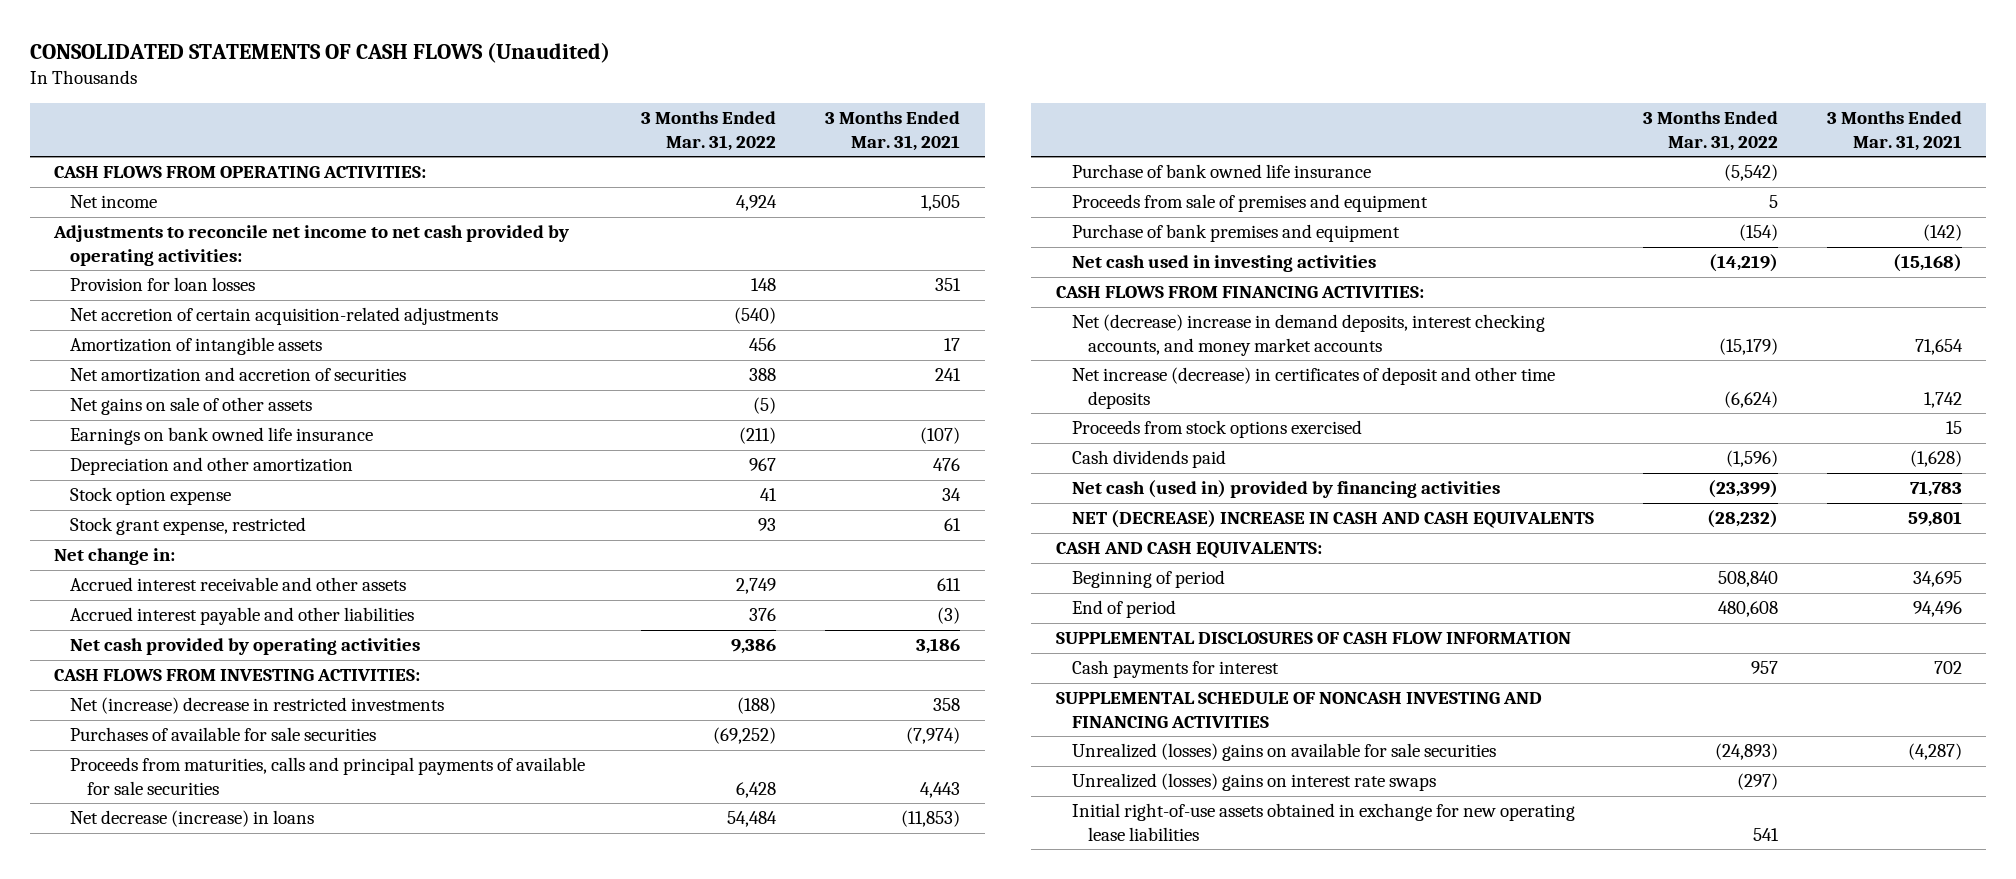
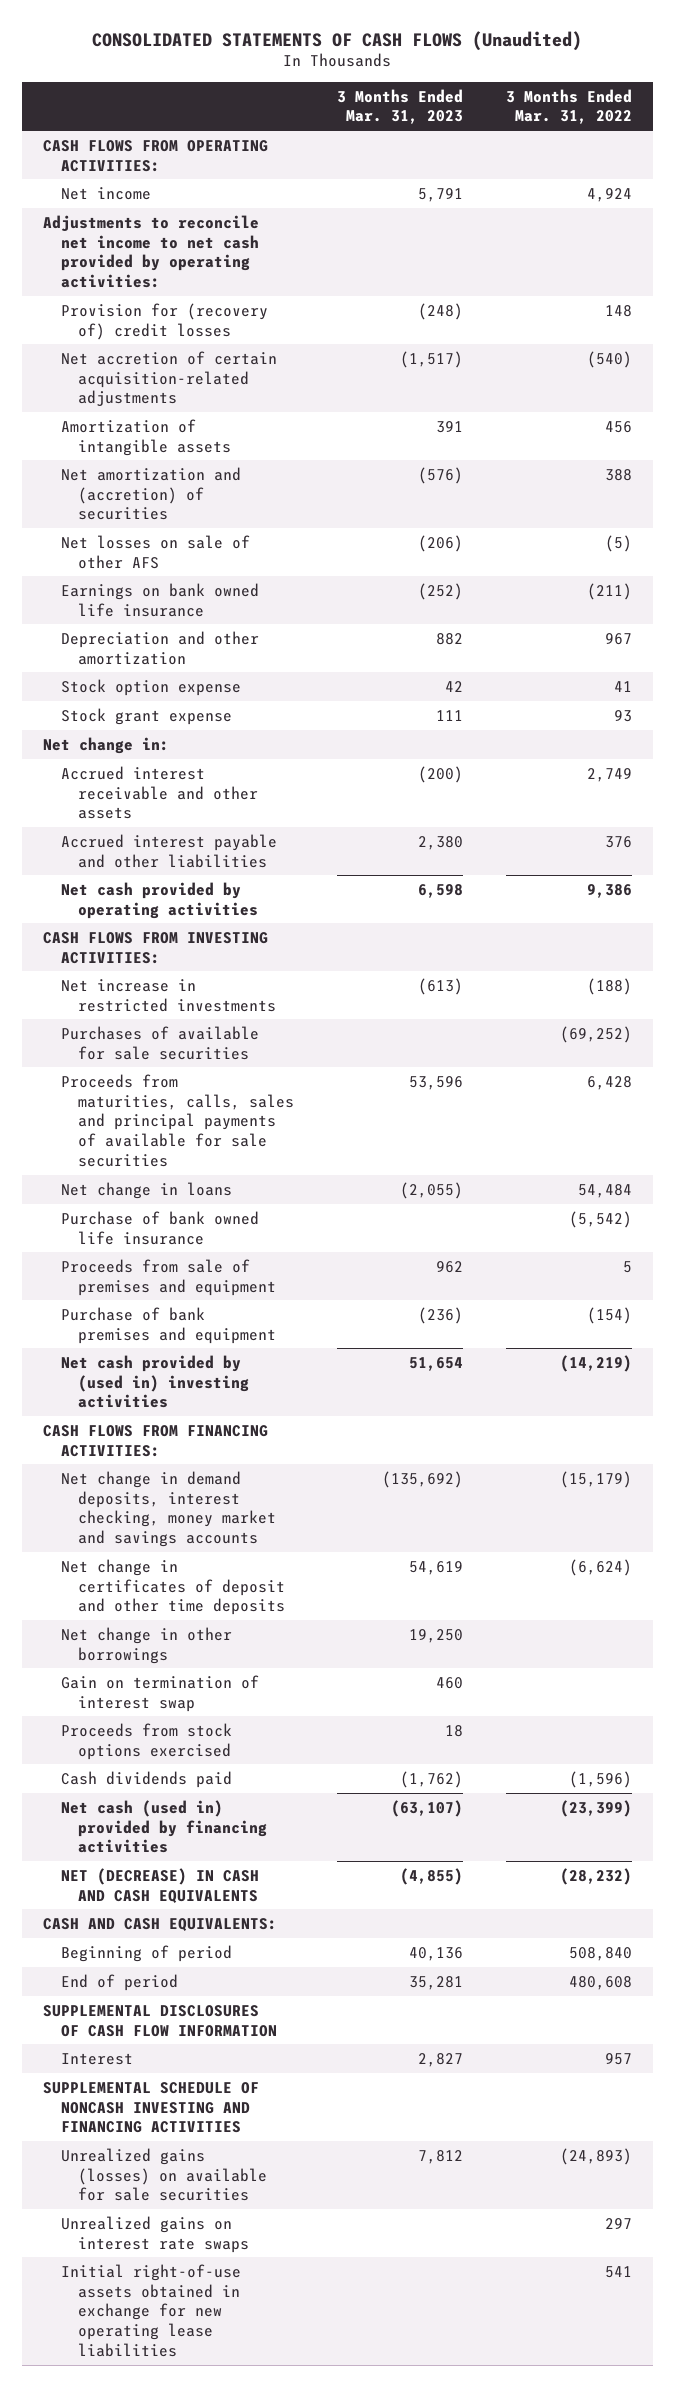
- | 3 Months Ended Mar. 31, 2022 | 3 Months Ended Mar. 31, 2021
+ | 3 Months Ended Mar. 31, 2023 | 3 Months Ended Mar. 31, 2022
- Provision for loan losses | 148 | 351
+ Provision for (recovery of) credit losses | (248) | 148
- Net amortization and accretion of securities | 388 | 241
- Net gains on sale of other assets | (5) |
+ Net amortization and (accretion) of securities | (576) | 388
+ Net losses on sale of other AFS | (206) | (5)
- Stock grant expense, restricted | 93 | 61
+ Stock grant expense | 111 | 93
- Net (increase) decrease in restricted investments | (188) | 358
+ Net increase in restricted investments | (613) | (188)
- Proceeds from maturities, calls and principal payments of available for sale securities | 6,428 | 4,443
- Net decrease (increase) in loans | 54,484 | (11,853)
+ Proceeds from maturities, calls, sales and principal payments of available for sale securities | 53,596 | 6,428
+ Net change in loans | (2,055) | 54,484
- Net cash used in investing activities | (14,219) | (15,168)
+ Net cash provided by (used in) investing activities | 51,654 | (14,219)
- Net (decrease) increase in demand deposits, interest checking accounts, and money market accounts | (15,179) | 71,654
- Net increase (decrease) in certificates of deposit and other time deposits | (6,624) | 1,742
+ Net change in demand deposits, interest checking, money market and savings accounts | (135,692) | (15,179)
+ Net change in certificates of deposit and other time deposits | 54,619 | (6,624)
+ Net change in other borrowings | 19,250 |
+ Gain on termination of interest swap | 460 |
- NET (DECREASE) INCREASE IN CASH AND CASH EQUIVALENTS | (28,232) | 59,801
+ NET (DECREASE) IN CASH AND CASH EQUIVALENTS | (4,855) | (28,232)
- Cash payments for interest | 957 | 702
+ Interest | 2,827 | 957
- Unrealized (losses) gains on available for sale securities | (24,893) | (4,287)
- Unrealized (losses) gains on interest rate swaps | (297) |
+ Unrealized gains (losses) on available for sale securities | 7,812 | (24,893)
+ Unrealized gains on interest rate swaps | | 297

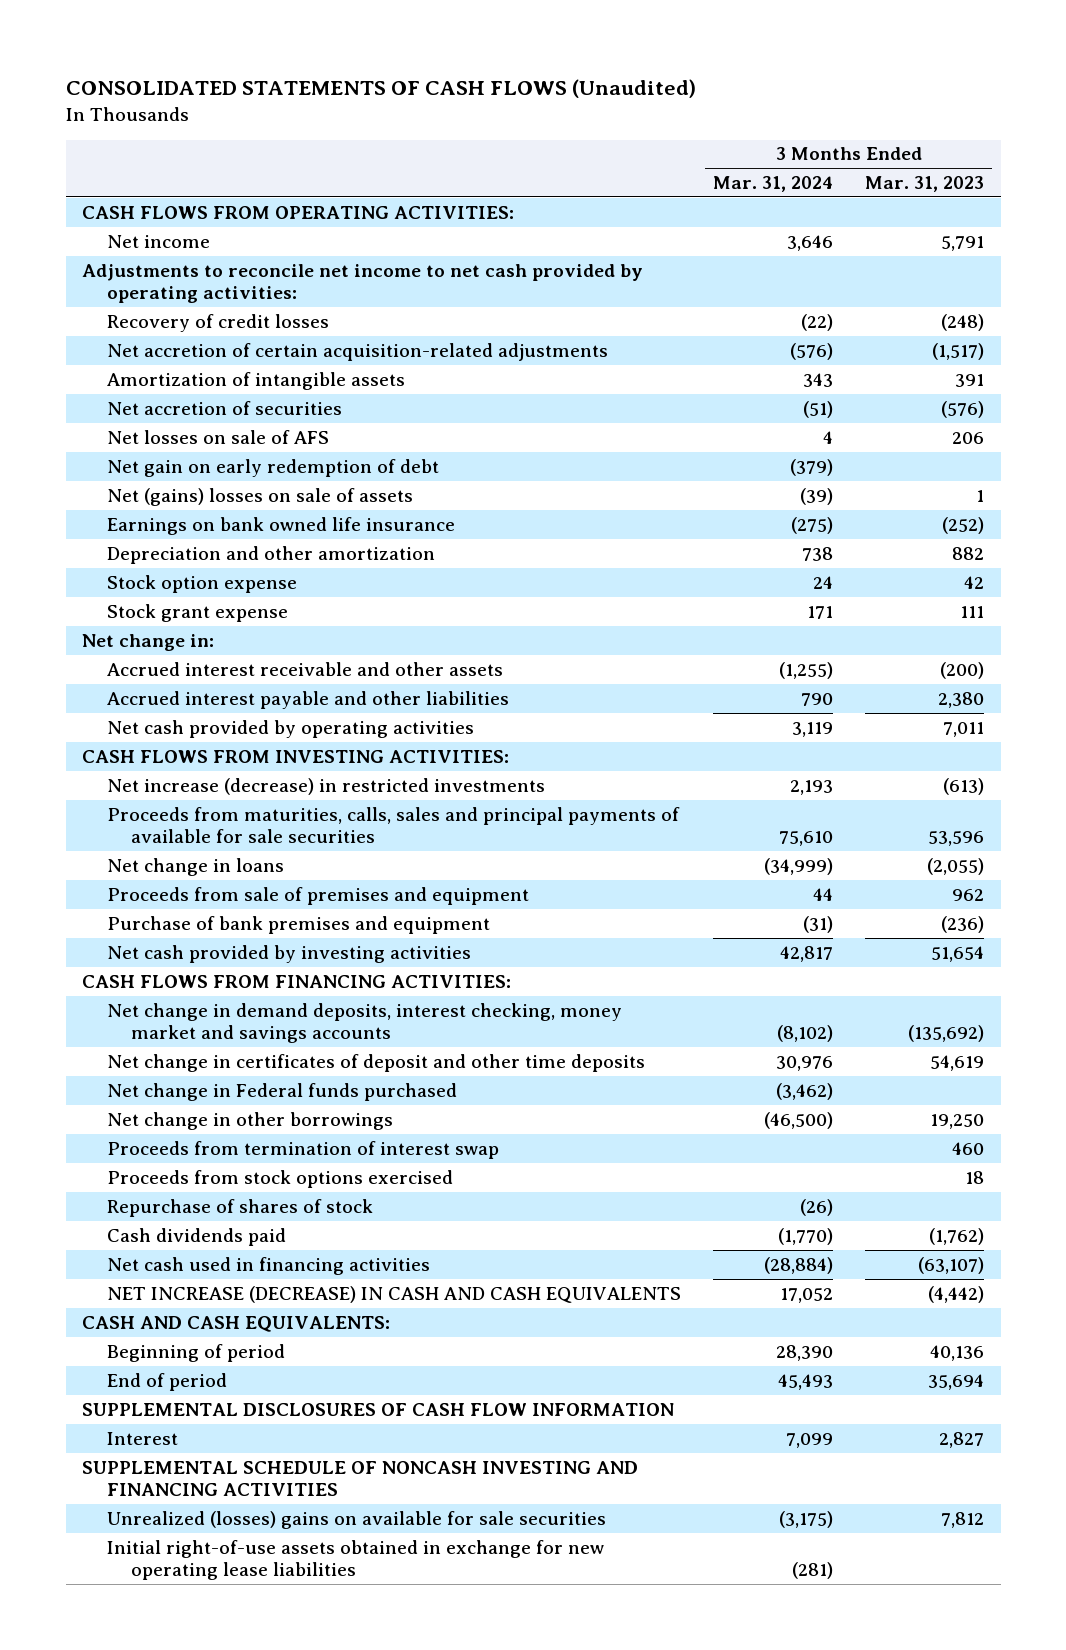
- | 3 Months Ended Mar. 31, 2023 | 3 Months Ended Mar. 31, 2022
+ | 3 Months Ended Mar. 31, 2024 | 3 Months Ended Mar. 31, 2023
- Provision for (recovery of) credit losses | (248) | 148
+ Recovery of credit losses | (22) | (248)
- Net amortization and (accretion) of securities | (576) | 388
- Net losses on sale of other AFS | (206) | (5)
+ Net accretion of securities | (51) | (576)
+ Net losses on sale of AFS | 4 | 206
+ Net gain on early redemption of debt | (379) |
+ Net (gains) losses on sale of assets | (39) | 1
- Net cash provided by operating activities | 6,598 | 9,386
+ Net cash provided by operating activities | 3,119 | 7,011
- Net increase in restricted investments | (613) | (188)
- Purchases of available for sale securities | | (69,252)
+ Net increase (decrease) in restricted investments | 2,193 | (613)
- Purchase of bank owned life insurance | | (5,542)
- Net cash provided by (used in) investing activities | 51,654 | (14,219)
+ Net cash provided by investing activities | 42,817 | 51,654
+ Net change in Federal funds purchased | (3,462) |
- Gain on termination of interest swap | 460 |
+ Proceeds from termination of interest swap | | 460
+ Repurchase of shares of stock | (26) |
- Net cash (used in) provided by financing activities | (63,107) | (23,399)
- NET (DECREASE) IN CASH AND CASH EQUIVALENTS | (4,855) | (28,232)
+ Net cash used in financing activities | (28,884) | (63,107)
+ NET INCREASE (DECREASE) IN CASH AND CASH EQUIVALENTS | 17,052 | (4,442)
- End of period | 35,281 | 480,608
+ End of period | 45,493 | 35,694
- Unrealized gains (losses) on available for sale securities | 7,812 | (24,893)
- Unrealized gains on interest rate swaps | | 297
+ Unrealized (losses) gains on available for sale securities | (3,175) | 7,812

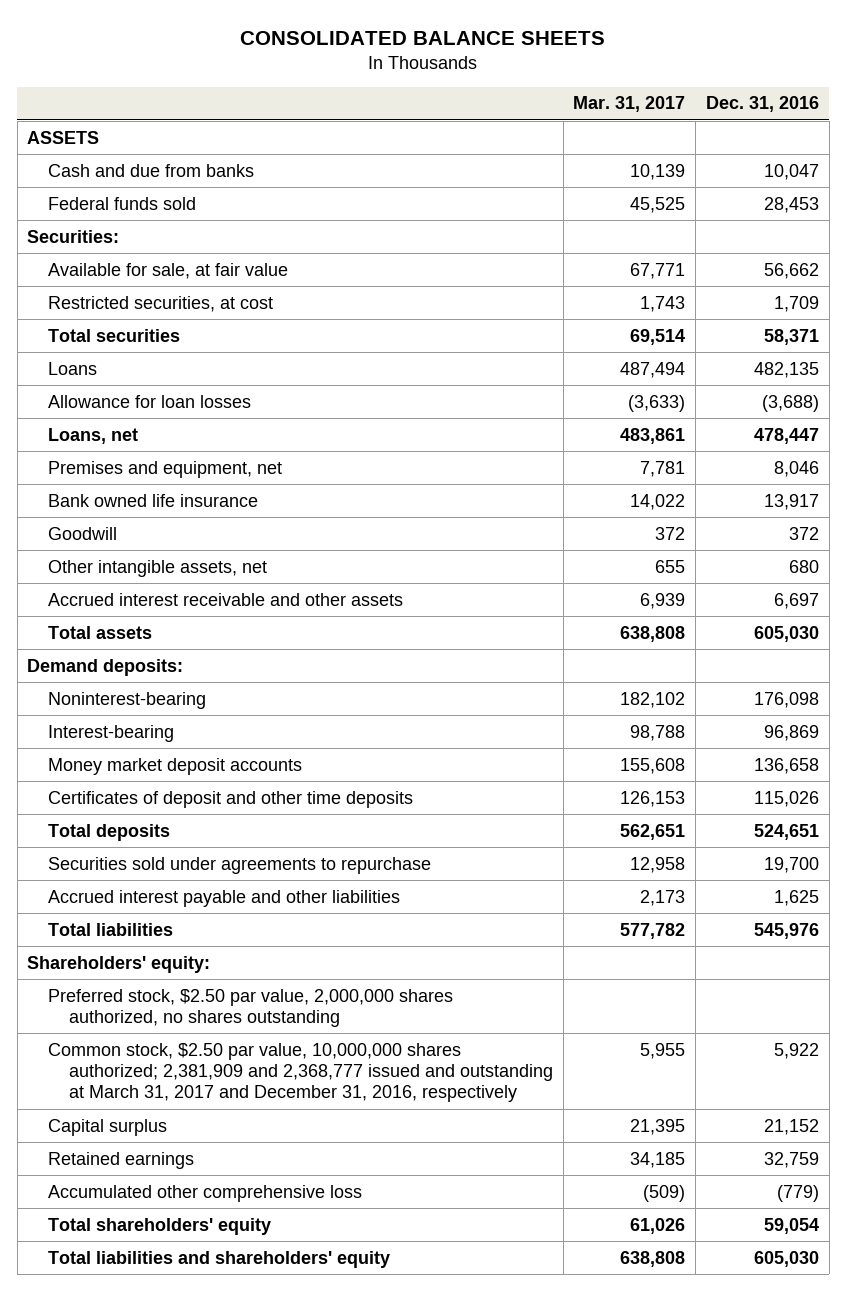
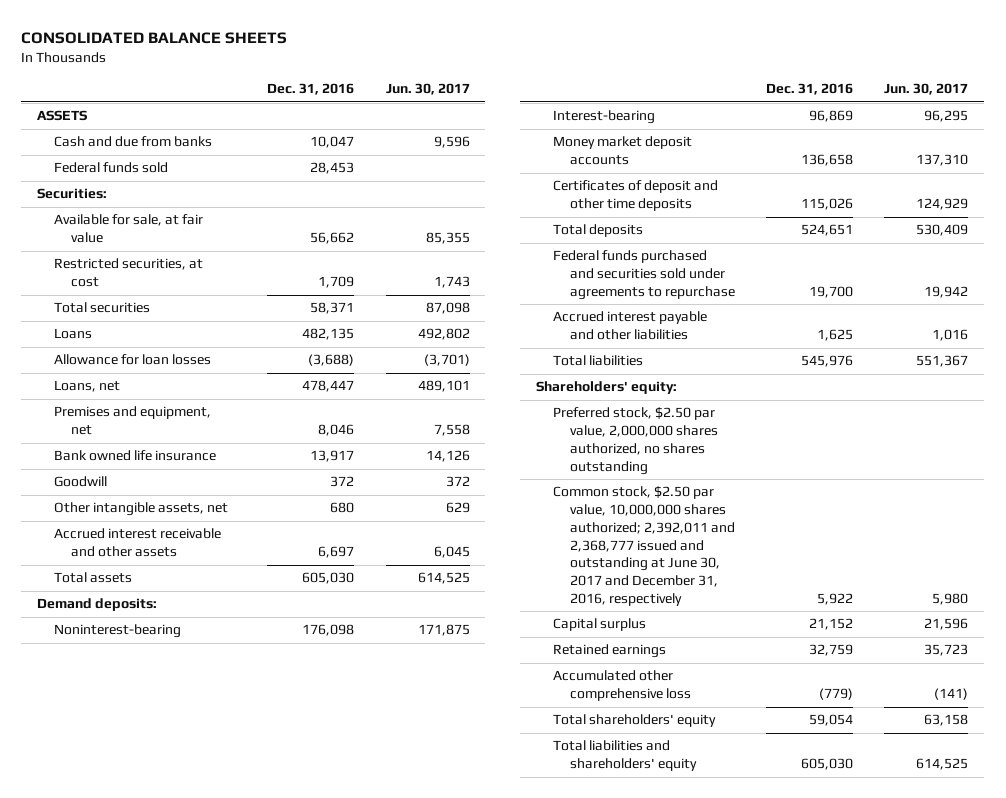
- | Mar. 31, 2017 | Dec. 31, 2016
+ | Dec. 31, 2016 | Jun. 30, 2017
- Securities sold under agreements to repurchase | 12,958 | 19,700
+ Federal funds purchased and securities sold under agreements to repurchase | 19,700 | 19,942
- Common stock, $2.50 par value, 10,000,000 shares authorized; 2,381,909 and 2,368,777 issued and outstanding at March 31, 2017 and December 31, 2016, respectively | 5,955 | 5,922
+ Common stock, $2.50 par value, 10,000,000 shares authorized; 2,392,011 and 2,368,777 issued and outstanding at June 30, 2017 and December 31, 2016, respectively | 5,922 | 5,980

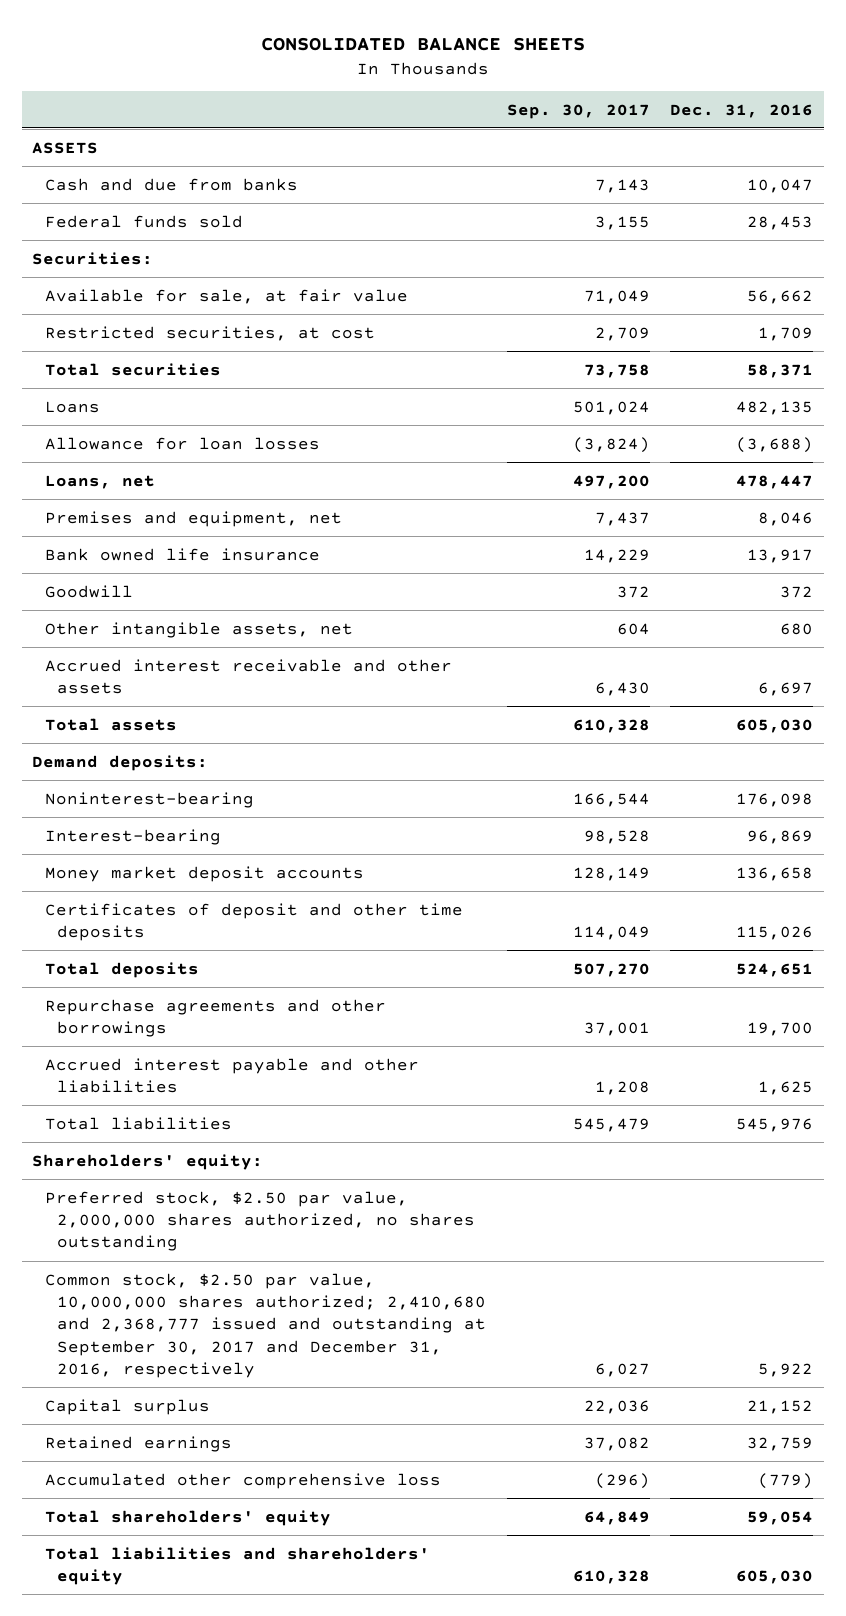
- | Dec. 31, 2016 | Jun. 30, 2017
+ | Sep. 30, 2017 | Dec. 31, 2016
- Federal funds purchased and securities sold under agreements to repurchase | 19,700 | 19,942
+ Repurchase agreements and other borrowings | 37,001 | 19,700
- Common stock, $2.50 par value, 10,000,000 shares authorized; 2,392,011 and 2,368,777 issued and outstanding at June 30, 2017 and December 31, 2016, respectively | 5,922 | 5,980
+ Common stock, $2.50 par value, 10,000,000 shares authorized; 2,410,680 and 2,368,777 issued and outstanding at September 30, 2017 and December 31, 2016, respectively | 6,027 | 5,922

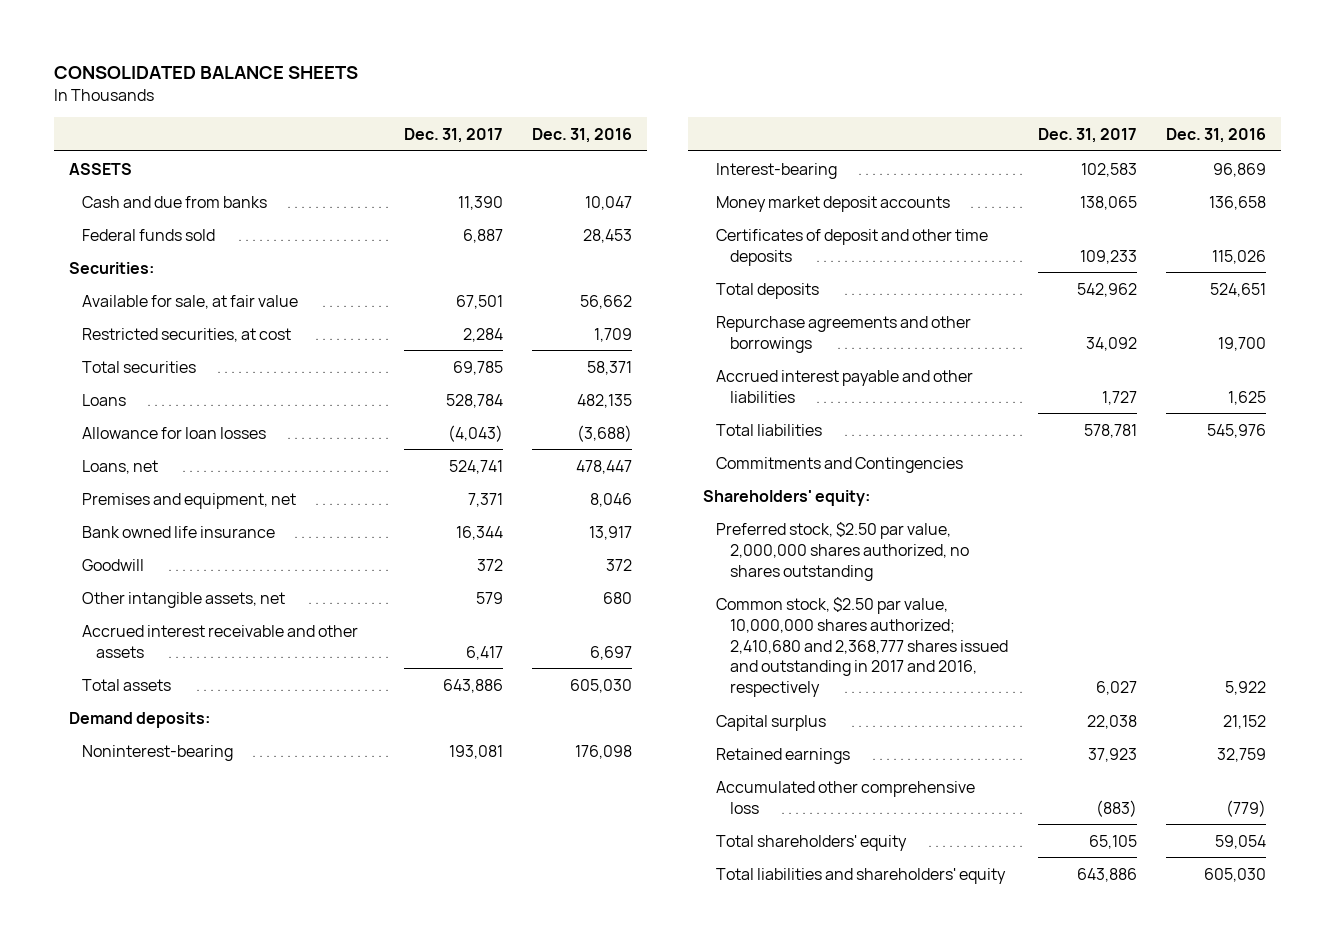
- | Sep. 30, 2017 | Dec. 31, 2016
+ | Dec. 31, 2017 | Dec. 31, 2016
+ Commitments and Contingencies
- Common stock, $2.50 par value, 10,000,000 shares authorized; 2,410,680 and 2,368,777 issued and outstanding at September 30, 2017 and December 31, 2016, respectively | 6,027 | 5,922
+ Common stock, $2.50 par value, 10,000,000 shares authorized; 2,410,680 and 2,368,777 shares issued and outstanding in 2017 and 2016, respectively | 6,027 | 5,922

